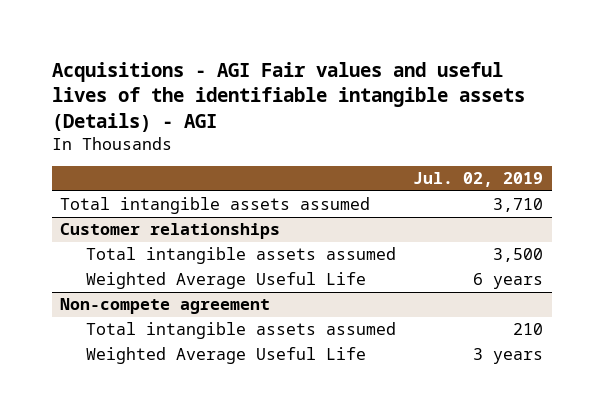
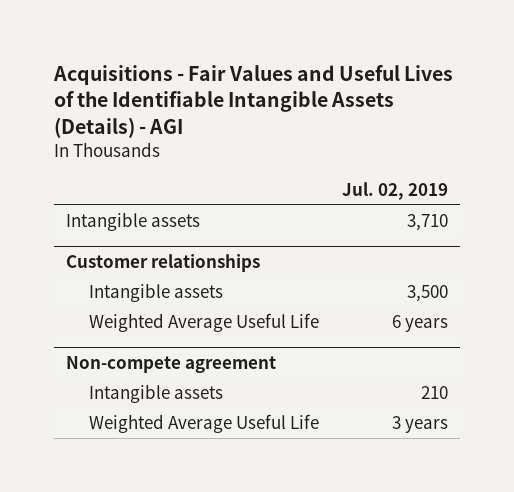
- Acquisitions - AGI Fair values and useful lives of the identifiable intangible assets (Details) - AGI
+ Acquisitions - Fair Values and Useful Lives of the Identifiable Intangible Assets (Details) - AGI
- Total intangible assets assumed | 3,710
+ Intangible assets | 3,710
@ Customer relationships
- Total intangible assets assumed | 3,500
+ Intangible assets | 3,500
@ Non-compete agreement
- Total intangible assets assumed | 210
+ Intangible assets | 210

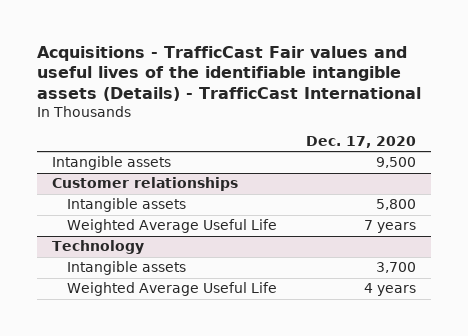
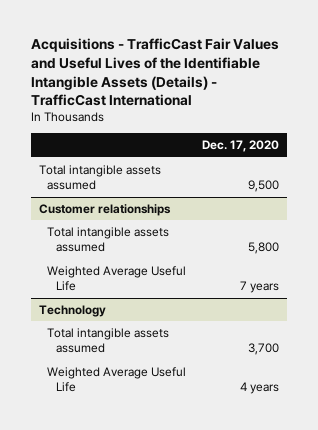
- Acquisitions - TrafficCast Fair values and useful lives of the identifiable intangible assets (Details) - TrafficCast International
+ Acquisitions - TrafficCast Fair Values and Useful Lives of the Identifiable Intangible Assets (Details) - TrafficCast International
- Intangible assets | 9,500
+ Total intangible assets assumed | 9,500
@ Customer relationships
- Intangible assets | 5,800
+ Total intangible assets assumed | 5,800
@ Technology
- Intangible assets | 3,700
+ Total intangible assets assumed | 3,700

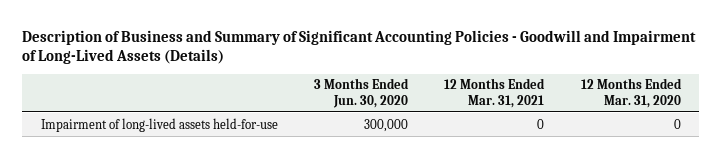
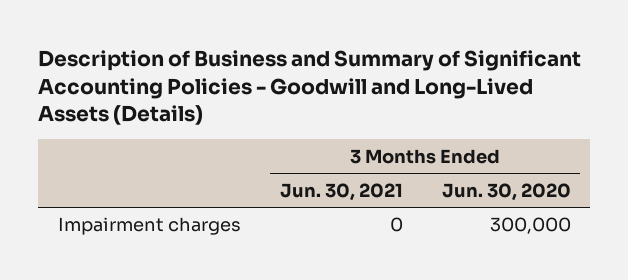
- Description of Business and Summary of Significant Accounting Policies - Goodwill and Impairment of Long-Lived Assets (Details)
+ Description of Business and Summary of Significant Accounting Policies - Goodwill and Long-Lived Assets (Details)
- | 3 Months Ended Jun. 30, 2020 | 12 Months Ended Mar. 31, 2021 | 12 Months Ended Mar. 31, 2020
+ | 3 Months Ended Jun. 30, 2021 | 3 Months Ended Jun. 30, 2020
- Impairment of long-lived assets held-for-use | 300,000 | 0 | 0
+ Impairment charges | 0 | 300,000

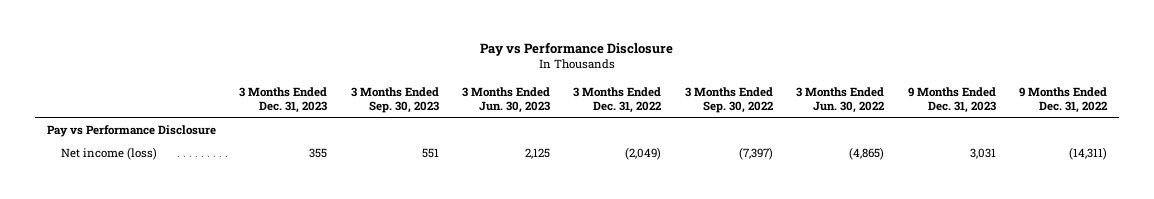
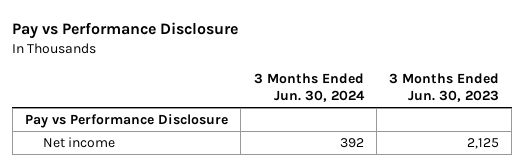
- | 3 Months Ended Dec. 31, 2023 | 3 Months Ended Sep. 30, 2023 | 3 Months Ended Jun. 30, 2023 | 3 Months Ended Dec. 31, 2022 | 3 Months Ended Sep. 30, 2022 | 3 Months Ended Jun. 30, 2022 | 9 Months Ended Dec. 31, 2023 | 9 Months Ended Dec. 31, 2022
+ | 3 Months Ended Jun. 30, 2024 | 3 Months Ended Jun. 30, 2023
- Net income (loss) | 355 | 551 | 2,125 | (2,049) | (7,397) | (4,865) | 3,031 | (14,311)
+ Net income | 392 | 2,125

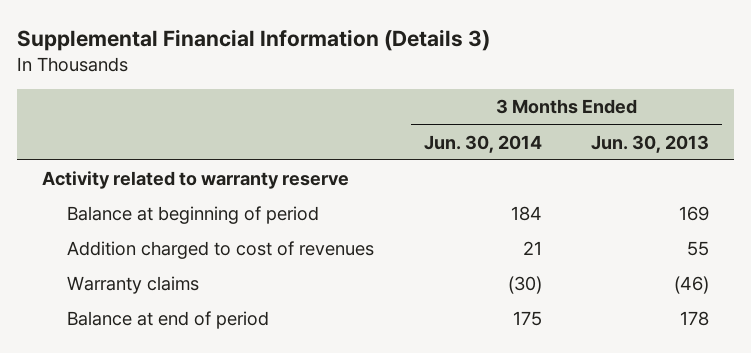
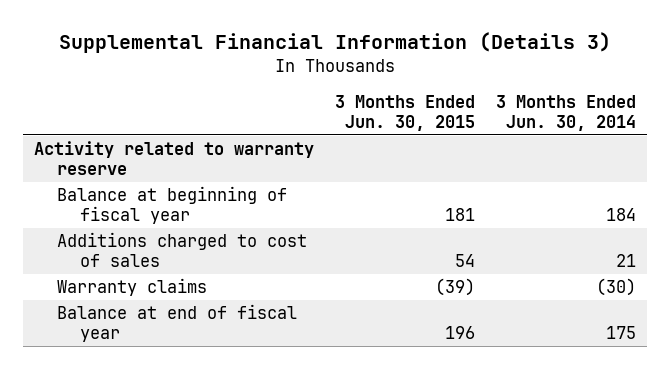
- | 3 Months Ended Jun. 30, 2014 | 3 Months Ended Jun. 30, 2013
+ | 3 Months Ended Jun. 30, 2015 | 3 Months Ended Jun. 30, 2014
- Balance at beginning of period | 184 | 169
- Addition charged to cost of revenues | 21 | 55
+ Balance at beginning of fiscal year | 181 | 184
+ Additions charged to cost of sales | 54 | 21
- Balance at end of period | 175 | 178
+ Balance at end of fiscal year | 196 | 175

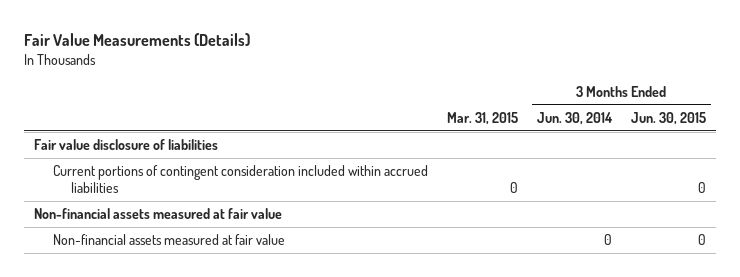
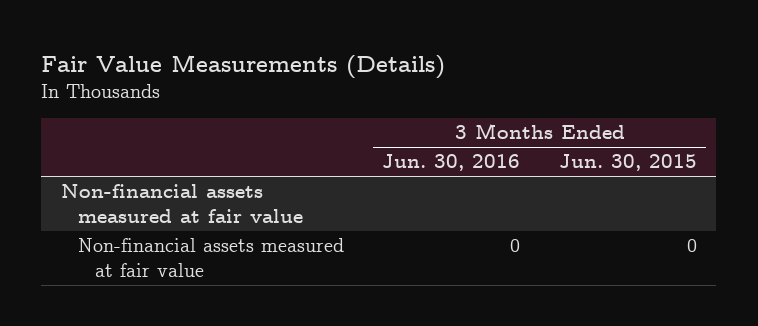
- | Mar. 31, 2015 | 3 Months Ended Jun. 30, 2014 | 3 Months Ended Jun. 30, 2015
+ | 3 Months Ended Jun. 30, 2016 | 3 Months Ended Jun. 30, 2015
- Fair value disclosure of liabilities
- Current portions of contingent consideration included within accrued liabilities | 0 | | 0

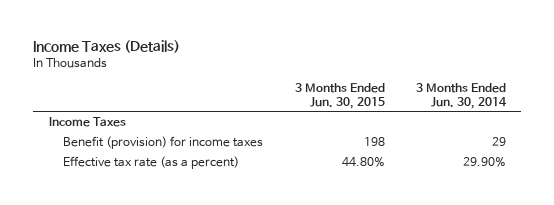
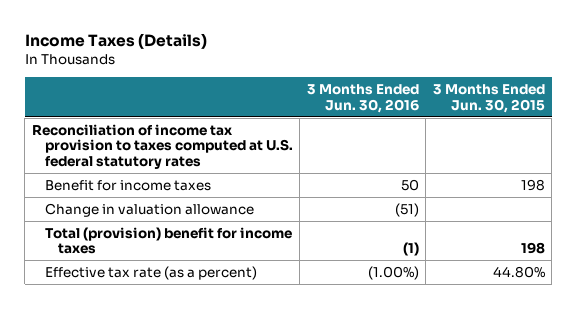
- | 3 Months Ended Jun. 30, 2015 | 3 Months Ended Jun. 30, 2014
+ | 3 Months Ended Jun. 30, 2016 | 3 Months Ended Jun. 30, 2015
- Income Taxes
- Benefit (provision) for income taxes | 198 | 29
+ Reconciliation of income tax provision to taxes computed at U.S. federal statutory rates
+ Benefit for income taxes | 50 | 198
+ Change in valuation allowance | (51) |
+ Total (provision) benefit for income taxes | (1) | 198

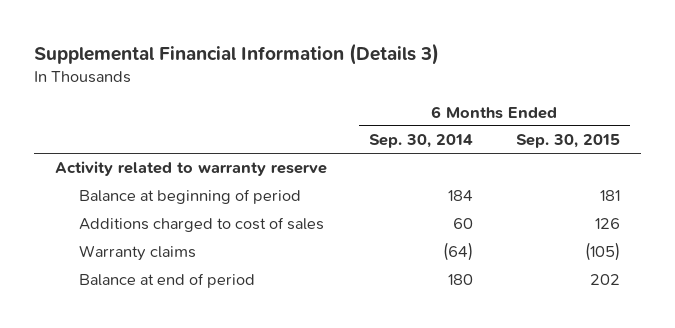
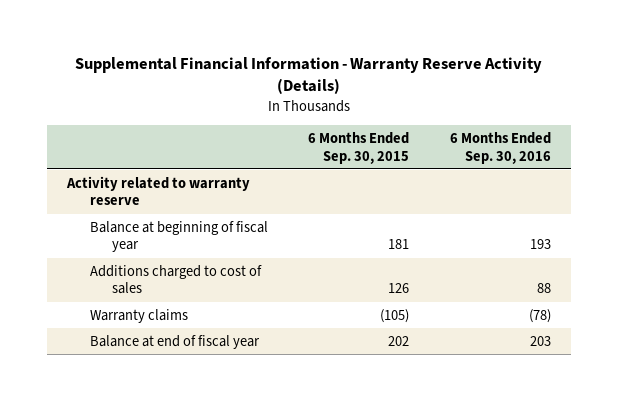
- Supplemental Financial Information (Details 3)
+ Supplemental Financial Information - Warranty Reserve Activity (Details)
- | 6 Months Ended Sep. 30, 2014 | 6 Months Ended Sep. 30, 2015
+ | 6 Months Ended Sep. 30, 2015 | 6 Months Ended Sep. 30, 2016
- Balance at beginning of period | 184 | 181
+ Balance at beginning of fiscal year | 181 | 193
- Balance at end of period | 180 | 202
+ Balance at end of fiscal year | 202 | 203

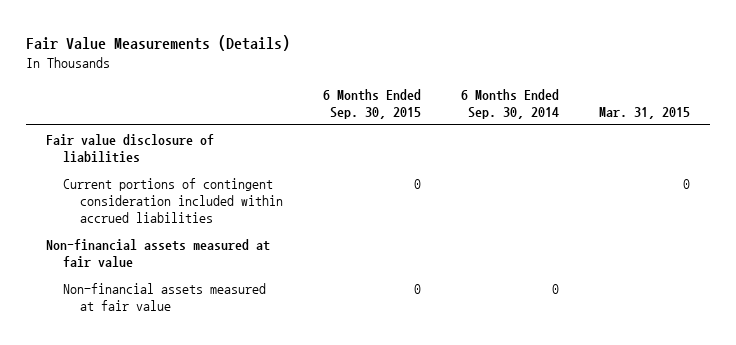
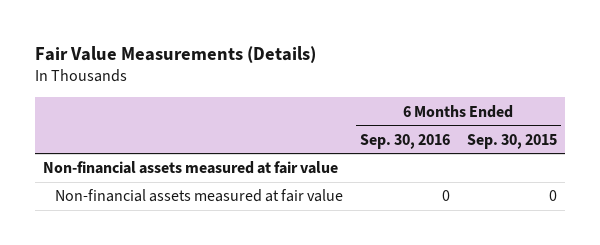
- | 6 Months Ended Sep. 30, 2015 | 6 Months Ended Sep. 30, 2014 | Mar. 31, 2015
+ | 6 Months Ended Sep. 30, 2016 | 6 Months Ended Sep. 30, 2015
- Fair value disclosure of liabilities
- Current portions of contingent consideration included within accrued liabilities | 0 | | 0

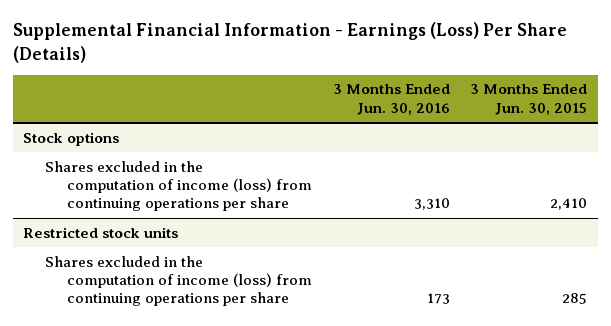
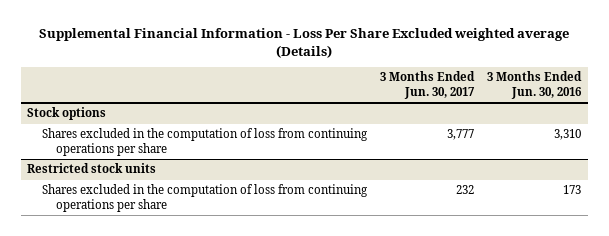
- Supplemental Financial Information - Earnings (Loss) Per Share (Details)
+ Supplemental Financial Information - Loss Per Share Excluded weighted average (Details)
- | 3 Months Ended Jun. 30, 2016 | 3 Months Ended Jun. 30, 2015
+ | 3 Months Ended Jun. 30, 2017 | 3 Months Ended Jun. 30, 2016
@ Stock options
- Shares excluded in the computation of income (loss) from continuing operations per share | 3,310 | 2,410
+ Shares excluded in the computation of loss from continuing operations per share | 3,777 | 3,310
@ Restricted stock units
- Shares excluded in the computation of income (loss) from continuing operations per share | 173 | 285
+ Shares excluded in the computation of loss from continuing operations per share | 232 | 173

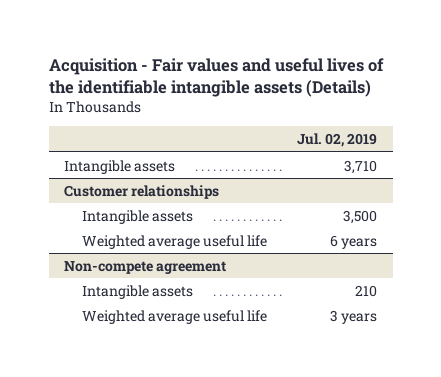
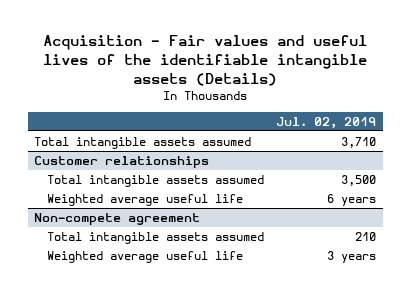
- Intangible assets | 3,710
+ Total intangible assets assumed | 3,710
@ Customer relationships
- Intangible assets | 3,500
+ Total intangible assets assumed | 3,500
@ Non-compete agreement
- Intangible assets | 210
+ Total intangible assets assumed | 210

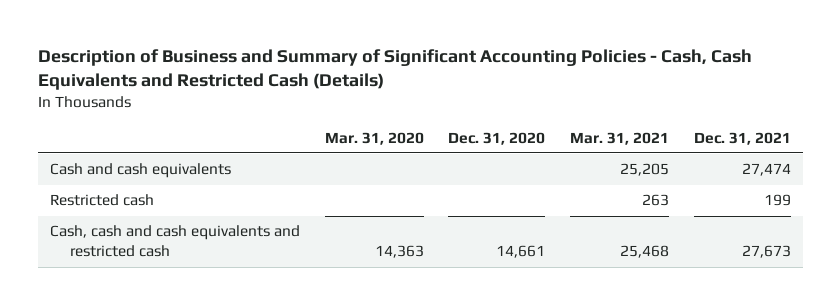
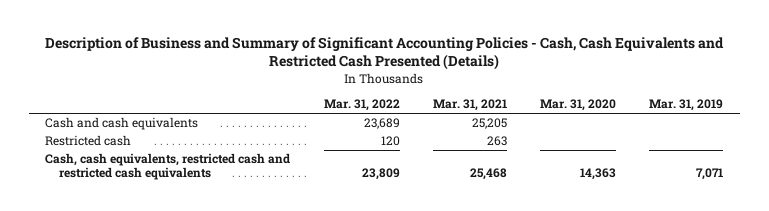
- Description of Business and Summary of Significant Accounting Policies - Cash, Cash Equivalents and Restricted Cash (Details)
+ Description of Business and Summary of Significant Accounting Policies - Cash, Cash Equivalents and Restricted Cash Presented (Details)
- | Mar. 31, 2020 | Dec. 31, 2020 | Mar. 31, 2021 | Dec. 31, 2021
+ | Mar. 31, 2022 | Mar. 31, 2021 | Mar. 31, 2020 | Mar. 31, 2019
- Cash, cash and cash equivalents and restricted cash | 14,363 | 14,661 | 25,468 | 27,673
+ Cash, cash equivalents, restricted cash and restricted cash equivalents | 23,809 | 25,468 | 14,363 | 7,071

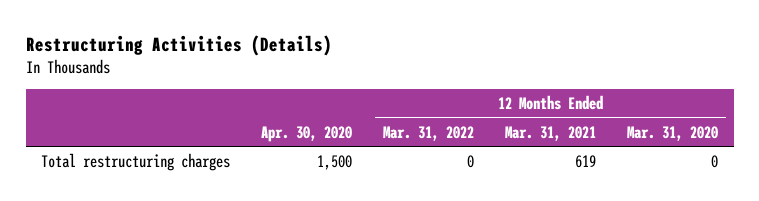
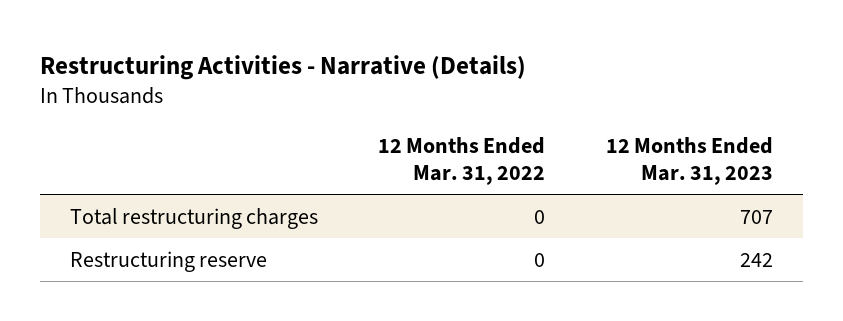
- Restructuring Activities (Details)
+ Restructuring Activities - Narrative (Details)
- | Apr. 30, 2020 | 12 Months Ended Mar. 31, 2022 | 12 Months Ended Mar. 31, 2021 | 12 Months Ended Mar. 31, 2020
+ | 12 Months Ended Mar. 31, 2022 | 12 Months Ended Mar. 31, 2023
+ Restructuring reserve | 0 | 242

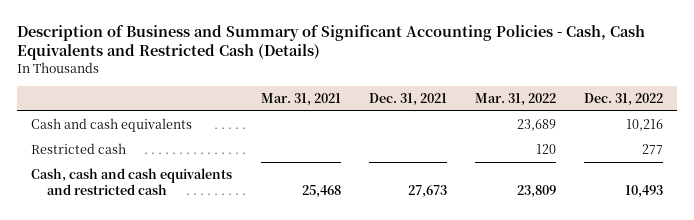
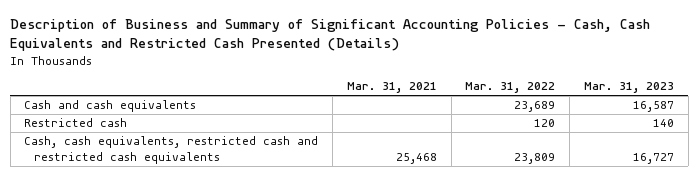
- Description of Business and Summary of Significant Accounting Policies - Cash, Cash Equivalents and Restricted Cash (Details)
+ Description of Business and Summary of Significant Accounting Policies - Cash, Cash Equivalents and Restricted Cash Presented (Details)
- | Mar. 31, 2021 | Dec. 31, 2021 | Mar. 31, 2022 | Dec. 31, 2022
+ | Mar. 31, 2021 | Mar. 31, 2022 | Mar. 31, 2023
- Cash, cash and cash equivalents and restricted cash | 25,468 | 27,673 | 23,809 | 10,493
+ Cash, cash equivalents, restricted cash and restricted cash equivalents | 25,468 | 23,809 | 16,727

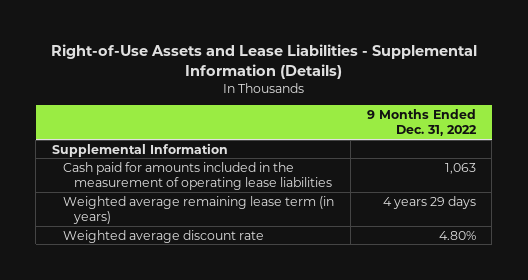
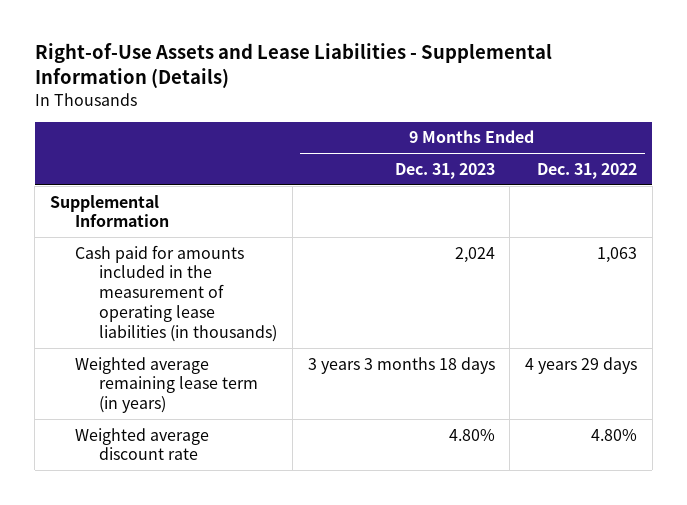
- | 9 Months Ended Dec. 31, 2022
+ | 9 Months Ended Dec. 31, 2023 | 9 Months Ended Dec. 31, 2022
- Cash paid for amounts included in the measurement of operating lease liabilities | 1,063
+ Cash paid for amounts included in the measurement of operating lease liabilities (in thousands) | 2,024 | 1,063

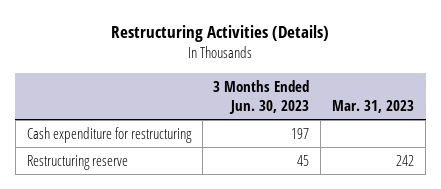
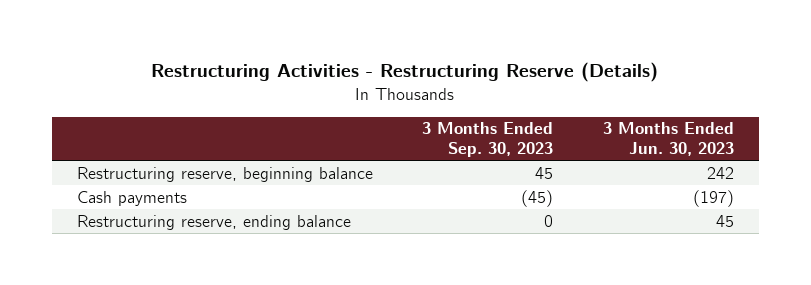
- Restructuring Activities (Details)
+ Restructuring Activities - Restructuring Reserve (Details)
- | 3 Months Ended Jun. 30, 2023 | Mar. 31, 2023
+ | 3 Months Ended Sep. 30, 2023 | 3 Months Ended Jun. 30, 2023
- Cash expenditure for restructuring | 197 |
- Restructuring reserve | 45 | 242
+ Restructuring reserve, beginning balance | 45 | 242
+ Cash payments | (45) | (197)
+ Restructuring reserve, ending balance | 0 | 45

